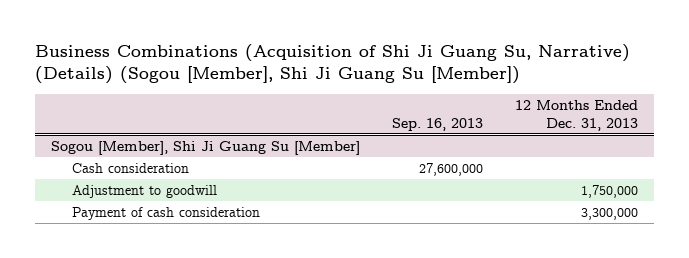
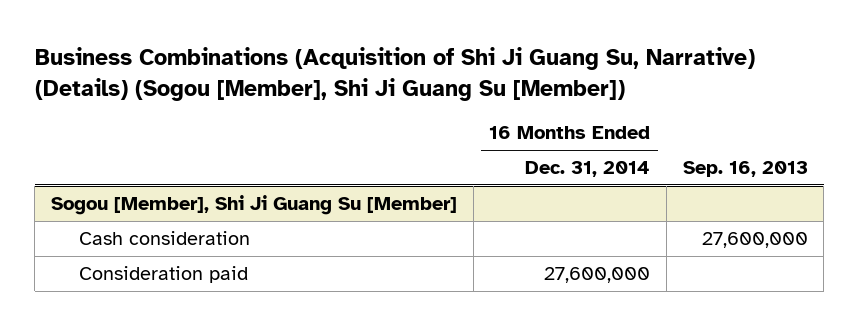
- | Sep. 16, 2013 | 12 Months Ended Dec. 31, 2013
+ | 16 Months Ended Dec. 31, 2014 | Sep. 16, 2013
@ Sogou [Member], Shi Ji Guang Su [Member]
- Adjustment to goodwill | | 1,750,000
- Payment of cash consideration | | 3,300,000
+ Consideration paid | 27,600,000 |

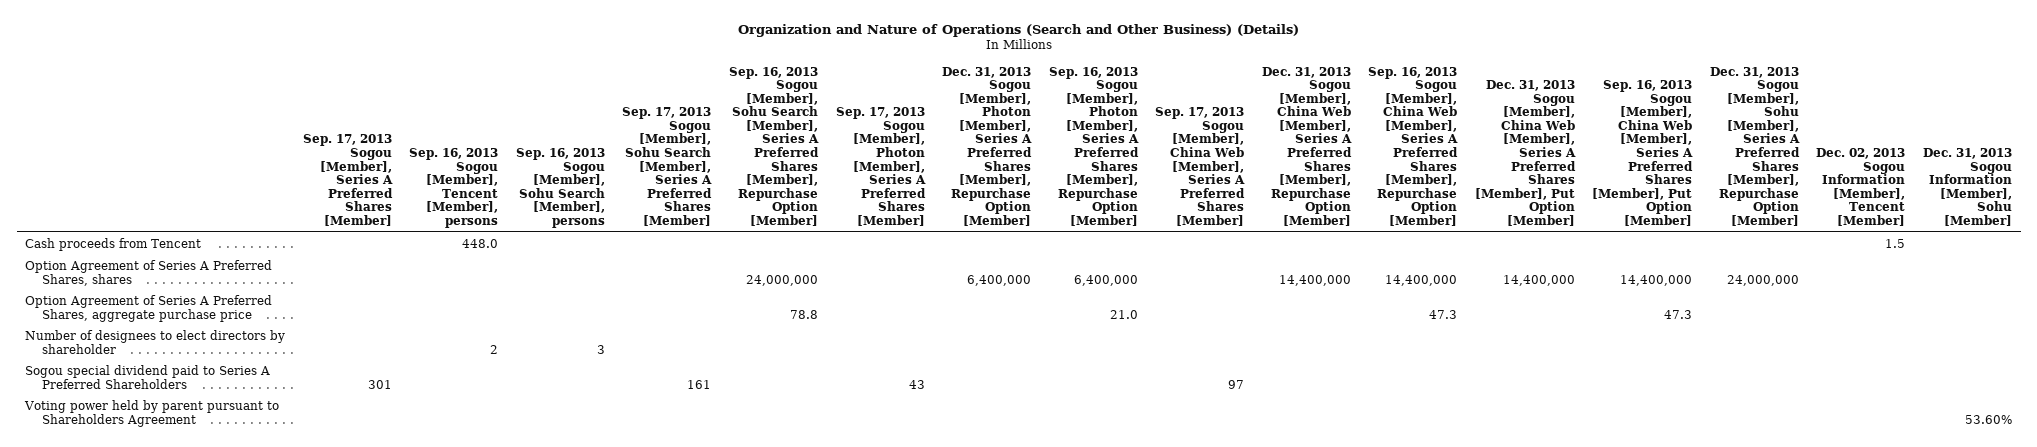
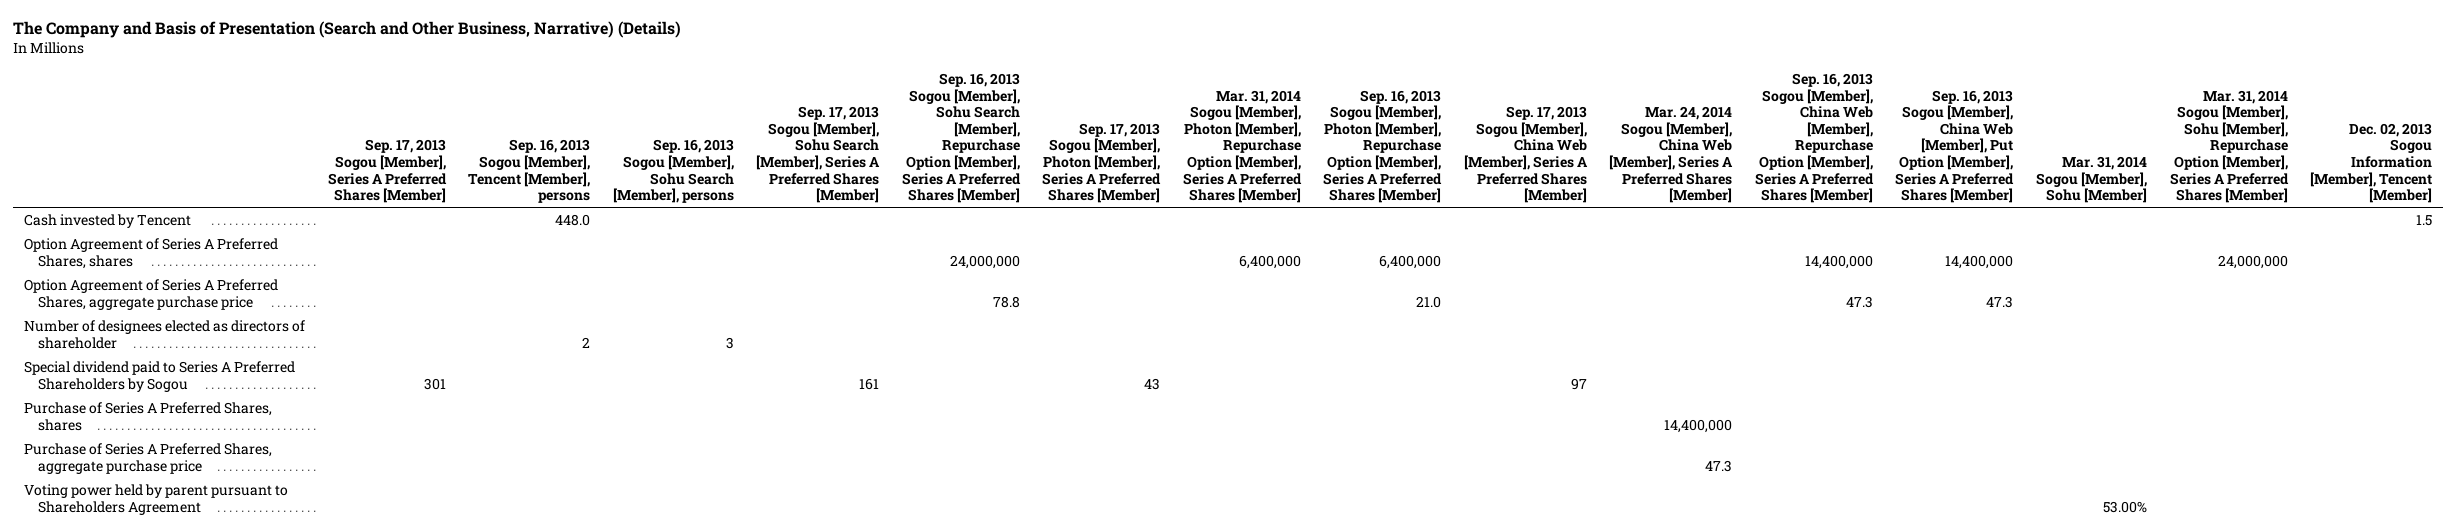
- Organization and Nature of Operations (Search and Other Business) (Details)
+ The Company and Basis of Presentation (Search and Other Business, Narrative) (Details)
- | Sep. 17, 2013 Sogou [Member], Series A Preferred Shares [Member] | Sep. 16, 2013 Sogou [Member], Tencent [Member], persons | Sep. 16, 2013 Sogou [Member], Sohu Search [Member], persons | Sep. 17, 2013 Sogou [Member], Sohu Search [Member], Series A Preferred Shares [Member] | Sep. 16, 2013 Sogou [Member], Sohu Search [Member], Series A Preferred Shares [Member], Repurchase Option [Member] | Sep. 17, 2013 Sogou [Member], Photon [Member], Series A Preferred Shares [Member] | Dec. 31, 2013 Sogou [Member], Photon [Member], Series A Preferred Shares [Member], Repurchase Option [Member] | Sep. 16, 2013 Sogou [Member], Photon [Member], Series A Preferred Shares [Member], Repurchase Option [Member] | Sep. 17, 2013 Sogou [Member], China Web [Member], Series A Preferred Shares [Member] | Dec. 31, 2013 Sogou [Member], China Web [Member], Series A Preferred Shares [Member], Repurchase Option [Member] | Sep. 16, 2013 Sogou [Member], China Web [Member], Series A Preferred Shares [Member], Repurchase Option [Member] | Dec. 31, 2013 Sogou [Member], China Web [Member], Series A Preferred Shares [Member], Put Option [Member] | Sep. 16, 2013 Sogou [Member], China Web [Member], Series A Preferred Shares [Member], Put Option [Member] | Dec. 31, 2013 Sogou [Member], Sohu [Member], Series A Preferred Shares [Member], Repurchase Option [Member] | Dec. 02, 2013 Sogou Information [Member], Tencent [Member] | Dec. 31, 2013 Sogou Information [Member], Sohu [Member]
+ | Sep. 17, 2013 Sogou [Member], Series A Preferred Shares [Member] | Sep. 16, 2013 Sogou [Member], Tencent [Member], persons | Sep. 16, 2013 Sogou [Member], Sohu Search [Member], persons | Sep. 17, 2013 Sogou [Member], Sohu Search [Member], Series A Preferred Shares [Member] | Sep. 16, 2013 Sogou [Member], Sohu Search [Member], Repurchase Option [Member], Series A Preferred Shares [Member] | Sep. 17, 2013 Sogou [Member], Photon [Member], Series A Preferred Shares [Member] | Mar. 31, 2014 Sogou [Member], Photon [Member], Repurchase Option [Member], Series A Preferred Shares [Member] | Sep. 16, 2013 Sogou [Member], Photon [Member], Repurchase Option [Member], Series A Preferred Shares [Member] | Sep. 17, 2013 Sogou [Member], China Web [Member], Series A Preferred Shares [Member] | Mar. 24, 2014 Sogou [Member], China Web [Member], Series A Preferred Shares [Member] | Sep. 16, 2013 Sogou [Member], China Web [Member], Repurchase Option [Member], Series A Preferred Shares [Member] | Sep. 16, 2013 Sogou [Member], China Web [Member], Put Option [Member], Series A Preferred Shares [Member] | Mar. 31, 2014 Sogou [Member], Sohu [Member] | Mar. 31, 2014 Sogou [Member], Sohu [Member], Repurchase Option [Member], Series A Preferred Shares [Member] | Dec. 02, 2013 Sogou Information [Member], Tencent [Member]
- Cash proceeds from Tencent | | 448.0 | | | | | | | | | | | | | 1.5 |
+ Cash invested by Tencent | | 448.0 | | | | | | | | | | | | | 1.5
- Number of designees to elect directors by shareholder | | 2 | 3 | | | | | | | | | | | | |
- Sogou special dividend paid to Series A Preferred Shareholders | 301 | | | 161 | | 43 | | | 97 | | | | | | |
+ Number of designees elected as directors of shareholder | | 2 | 3 | | | | | | | | | | | |
+ Special dividend paid to Series A Preferred Shareholders by Sogou | 301 | | | 161 | | 43 | | | 97 | | | | | |
+ Purchase of Series A Preferred Shares, shares | | | | | | | | | | 14,400,000 | | | | |
+ Purchase of Series A Preferred Shares, aggregate purchase price | | | | | | | | | | 47.3 | | | | |

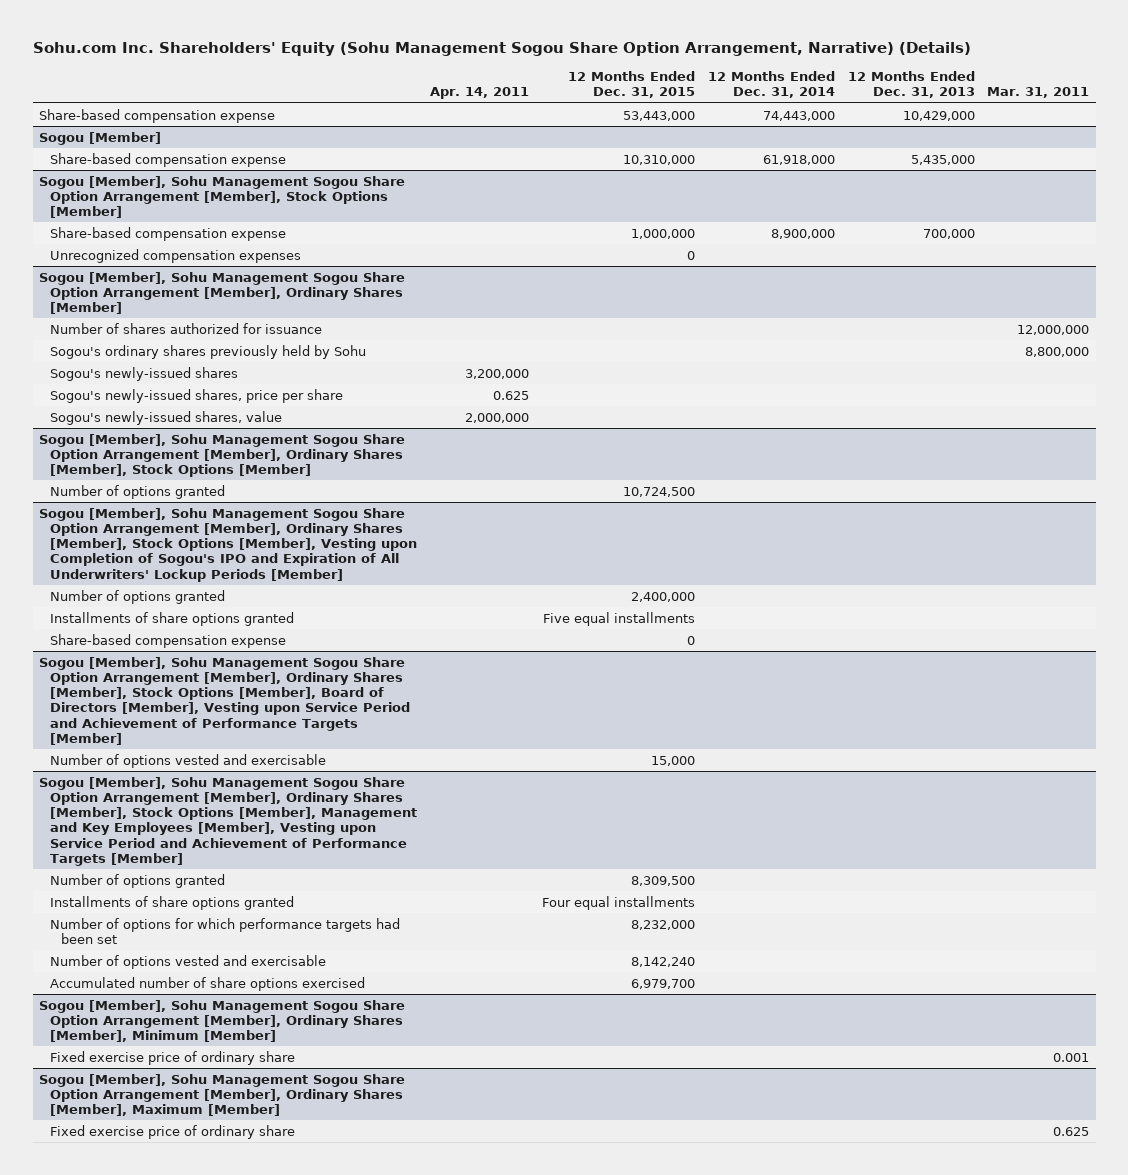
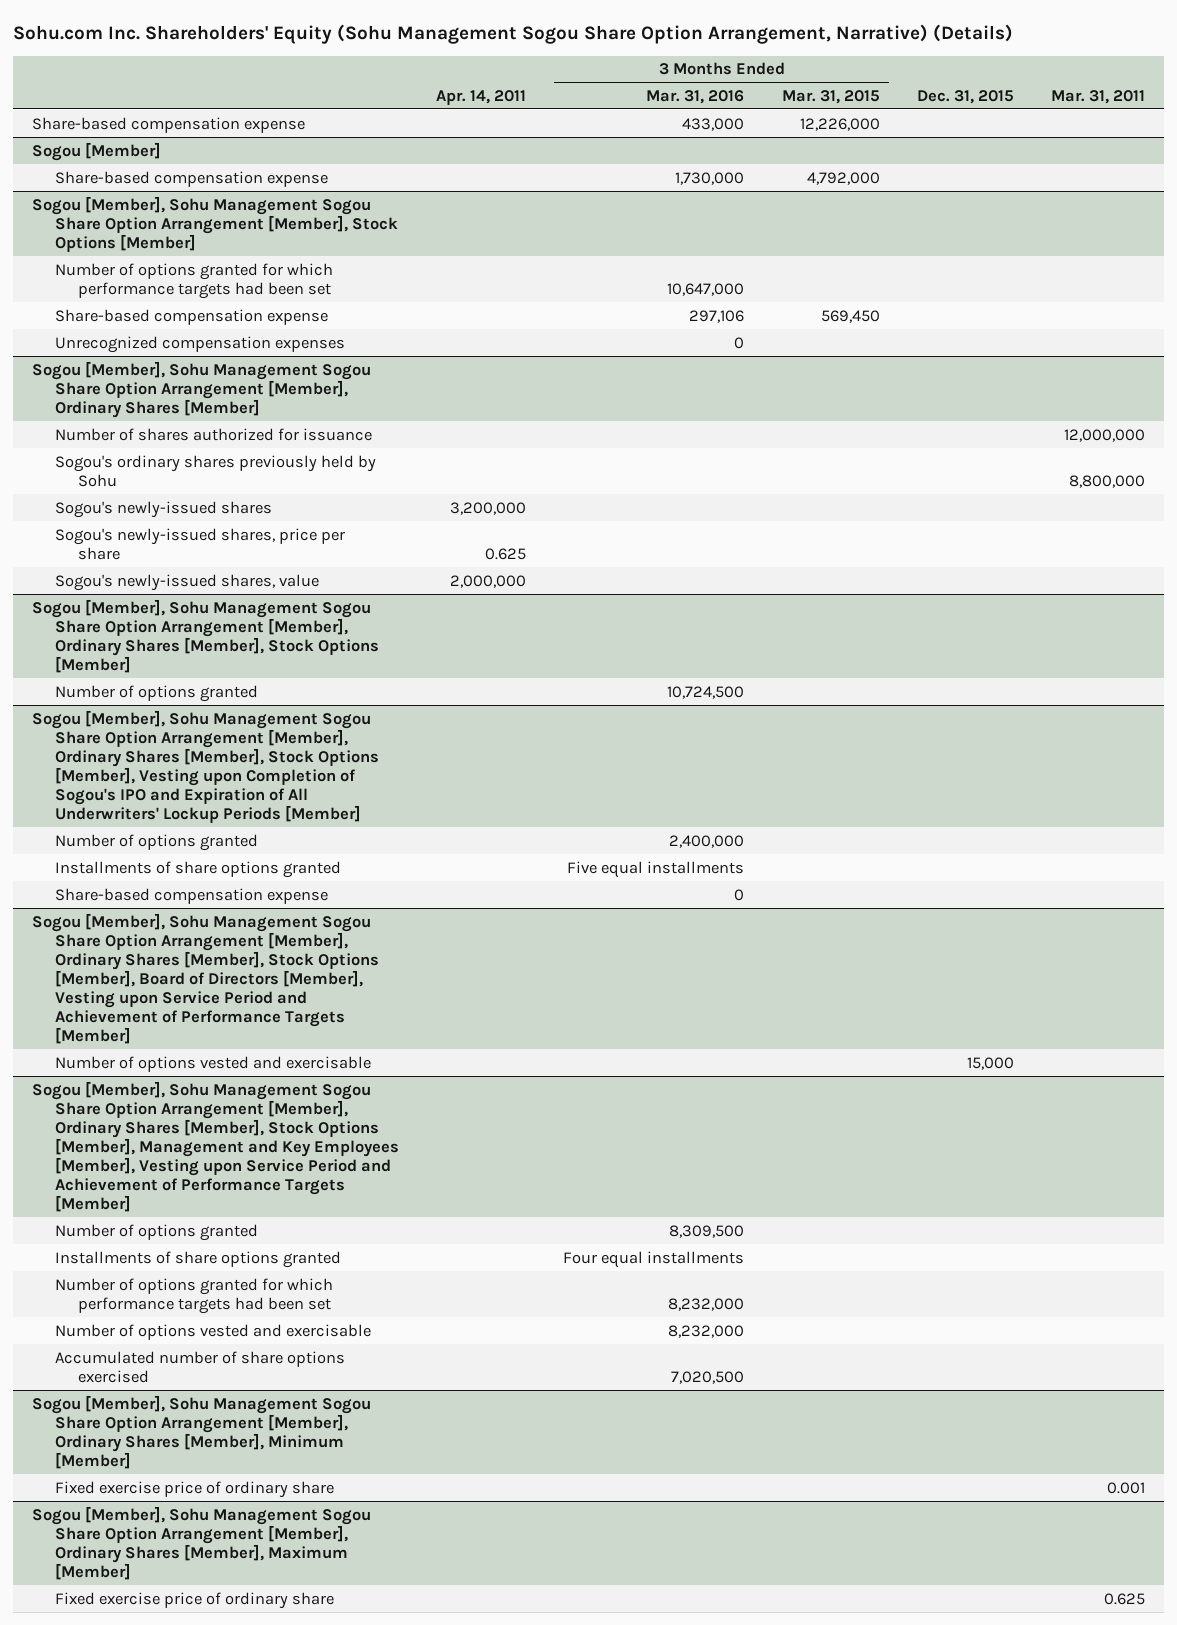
- | Apr. 14, 2011 | 12 Months Ended Dec. 31, 2015 | 12 Months Ended Dec. 31, 2014 | 12 Months Ended Dec. 31, 2013 | Mar. 31, 2011
+ | Apr. 14, 2011 | 3 Months Ended Mar. 31, 2016 | 3 Months Ended Mar. 31, 2015 | Dec. 31, 2015 | Mar. 31, 2011
@ Sogou [Member], Sohu Management Sogou Share Option Arrangement [Member], Stock Options [Member]
+ Number of options granted for which performance targets had been set | | 10,647,000 | | |
@ Sogou [Member], Sohu Management Sogou Share Option Arrangement [Member], Ordinary Shares [Member], Stock Options [Member], Management and Key Employees [Member], Vesting upon Service Period and Achievement of Performance Targets [Member]
- Number of options for which performance targets had been set | | 8,232,000 | | |
+ Number of options granted for which performance targets had been set | | 8,232,000 | | |

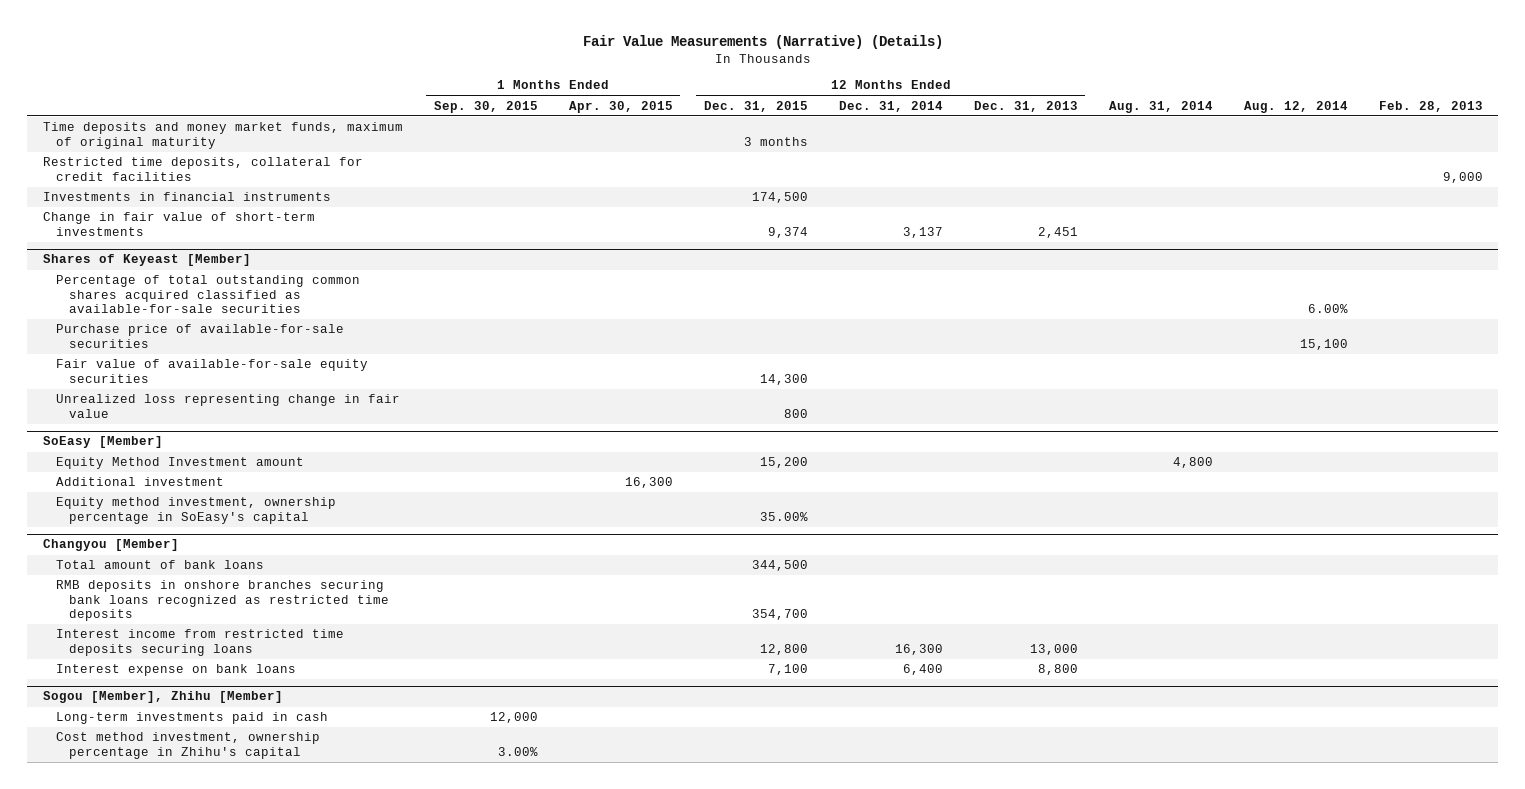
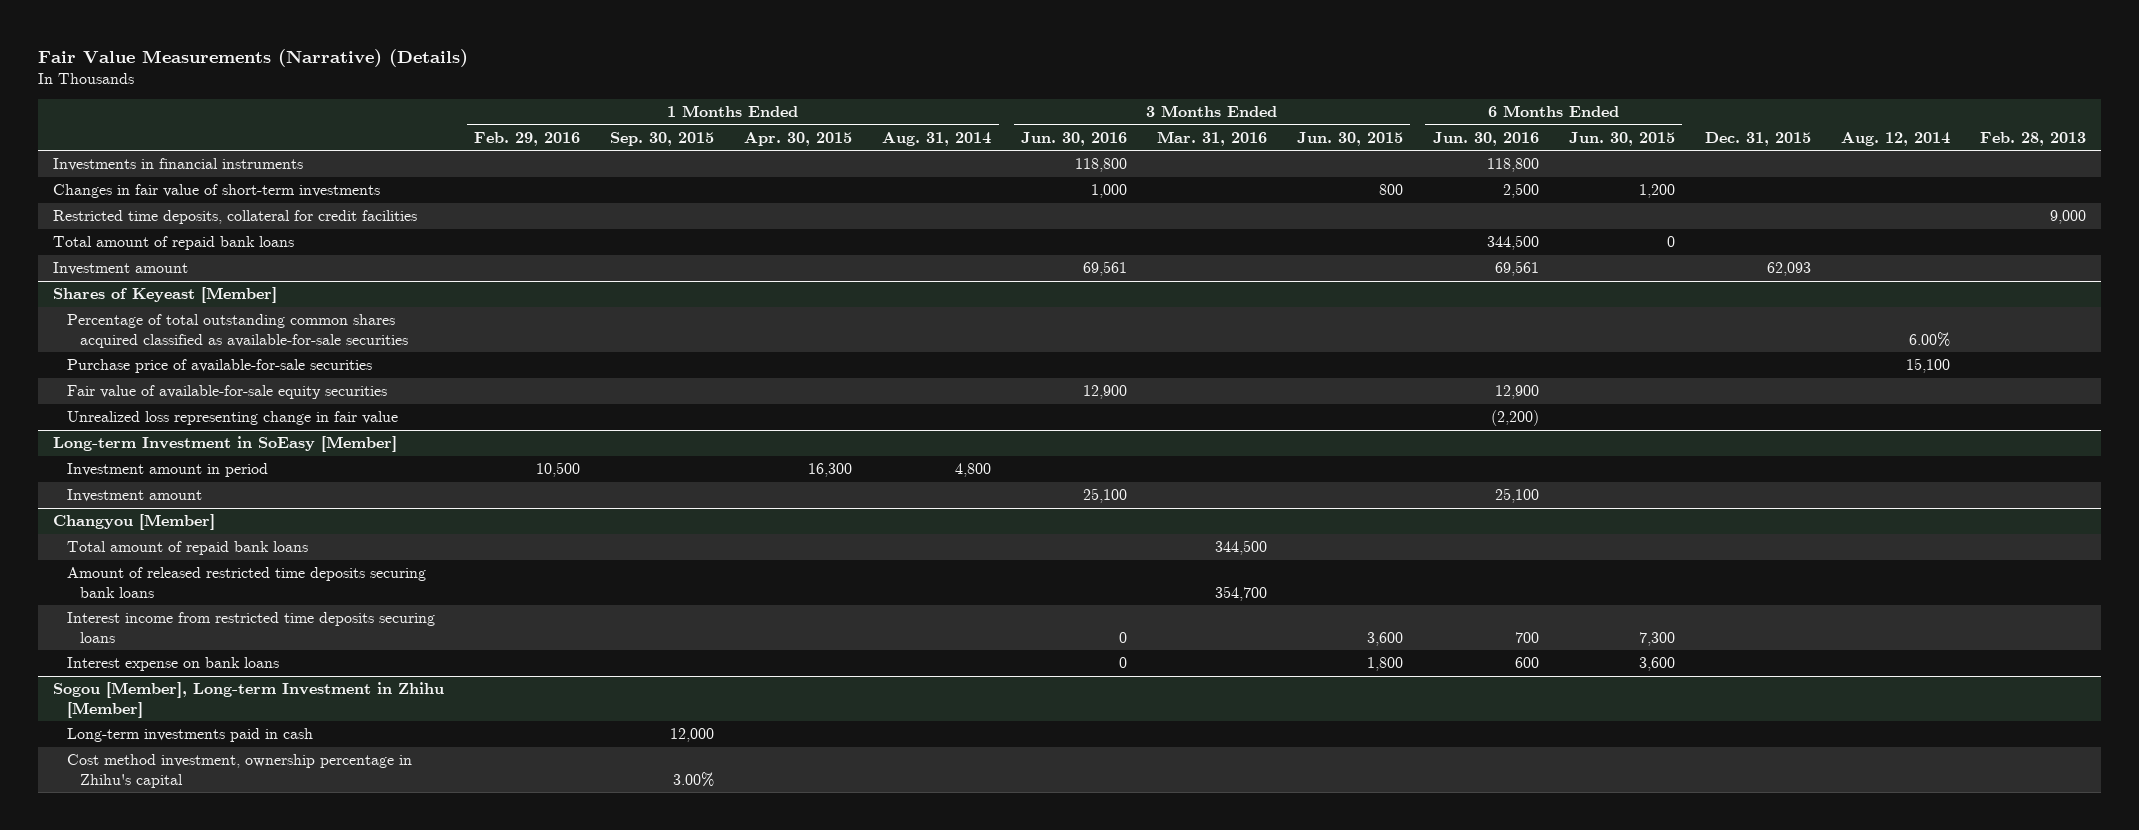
- | 1 Months Ended Sep. 30, 2015 | 1 Months Ended Apr. 30, 2015 | 12 Months Ended Dec. 31, 2015 | 12 Months Ended Dec. 31, 2014 | 12 Months Ended Dec. 31, 2013 | Aug. 31, 2014 | Aug. 12, 2014 | Feb. 28, 2013
+ | 1 Months Ended Feb. 29, 2016 | 1 Months Ended Sep. 30, 2015 | 1 Months Ended Apr. 30, 2015 | 1 Months Ended Aug. 31, 2014 | 3 Months Ended Jun. 30, 2016 | 3 Months Ended Mar. 31, 2016 | 3 Months Ended Jun. 30, 2015 | 6 Months Ended Jun. 30, 2016 | 6 Months Ended Jun. 30, 2015 | Dec. 31, 2015 | Aug. 12, 2014 | Feb. 28, 2013
- Time deposits and money market funds, maximum of original maturity | | | 3 months | | | | |
- Change in fair value of short-term investments | | | 9,374 | 3,137 | 2,451 | | |
+ Changes in fair value of short-term investments | | | | | 1,000 | | 800 | 2,500 | 1,200 | | |
moved down: Restricted time deposits, collateral for credit facilities | | | | | | | | | | | | 9,000
+ Total amount of repaid bank loans | | | | | | | | 344,500 | 0 | | |
+ Investment amount | | | | | 69,561 | | | 69,561 | | 62,093 | |
- SoEasy [Member]
- Equity Method Investment amount | | | 15,200 | | | 4,800 | |
- Additional investment | | 16,300 | | | | | |
- Equity method investment, ownership percentage in SoEasy's capital | | | 35.00% | | | | |
+ Long-term Investment in SoEasy [Member]
+ Investment amount in period | 10,500 | | 16,300 | 4,800 | | | | | | | |
+ Investment amount | | | | | 25,100 | | | 25,100 | | | |
@ Changyou [Member]
- Total amount of bank loans | | | 344,500 | | | | |
- RMB deposits in onshore branches securing bank loans recognized as restricted time deposits | | | 354,700 | | | | |
+ Total amount of repaid bank loans | | | | | | 344,500 | | | | | |
+ Amount of released restricted time deposits securing bank loans | | | | | | 354,700 | | | | | |
- Sogou [Member], Zhihu [Member]
+ Sogou [Member], Long-term Investment in Zhihu [Member]

